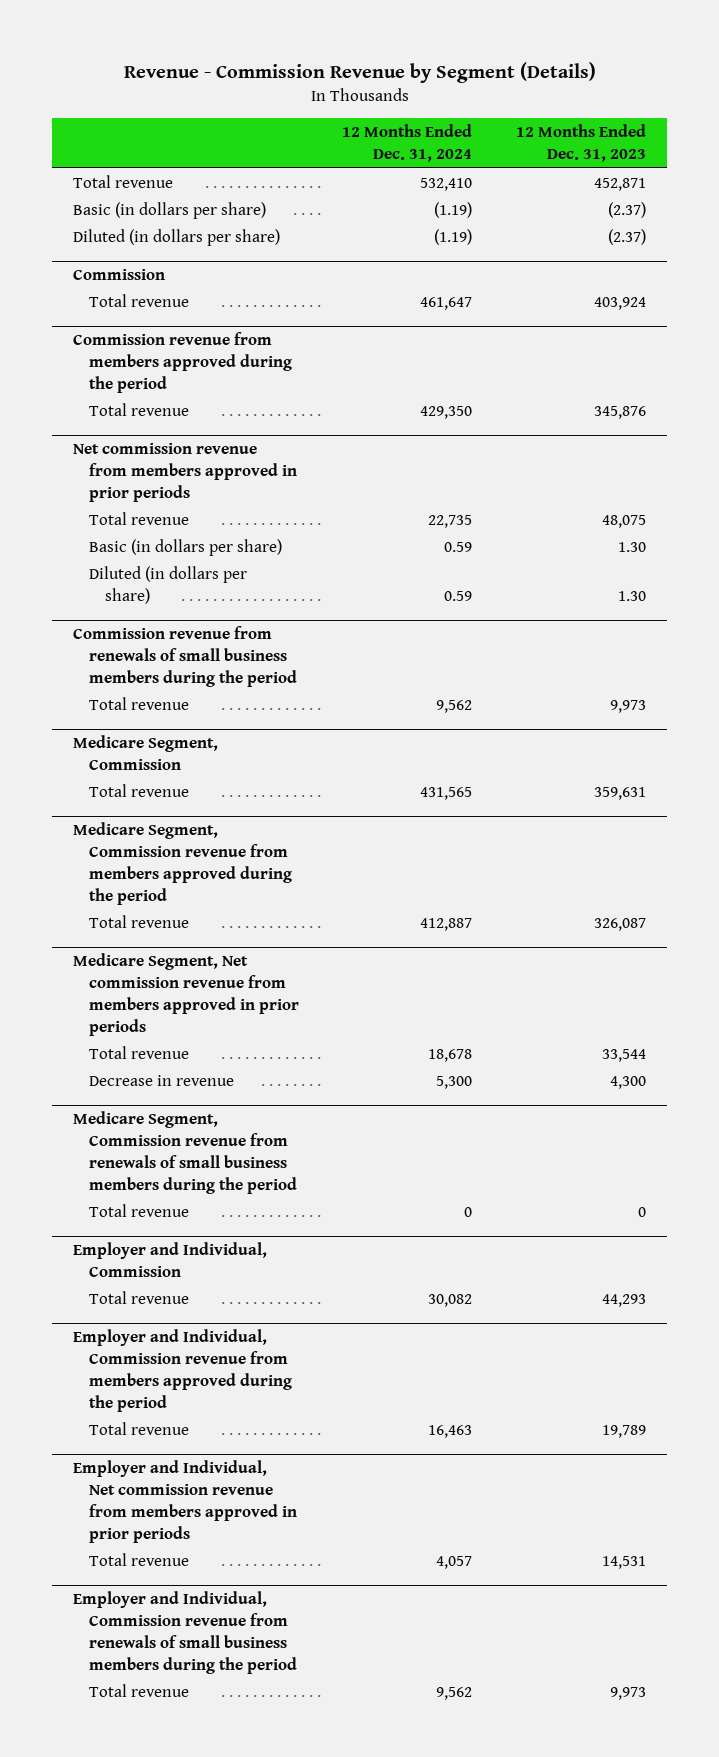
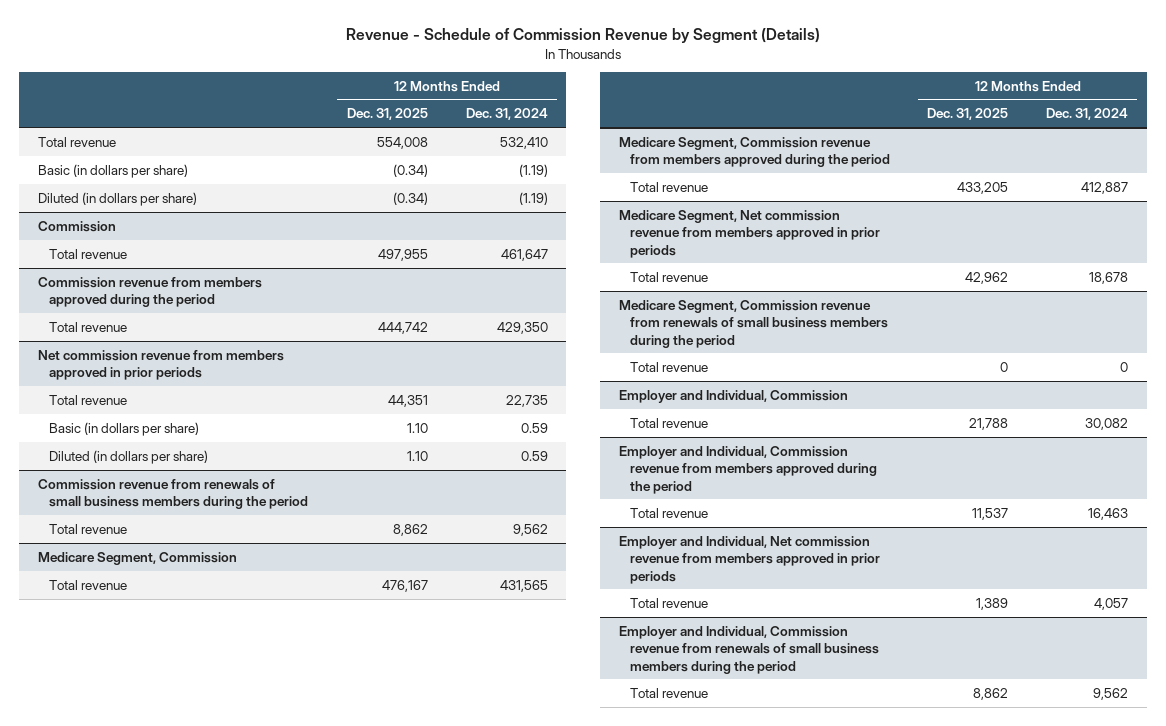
- Revenue - Commission Revenue by Segment (Details)
+ Revenue - Schedule of Commission Revenue by Segment (Details)
- | 12 Months Ended Dec. 31, 2024 | 12 Months Ended Dec. 31, 2023
+ | 12 Months Ended Dec. 31, 2025 | 12 Months Ended Dec. 31, 2024
@ Medicare Segment, Net commission revenue from members approved in prior periods
- Decrease in revenue | 5,300 | 4,300

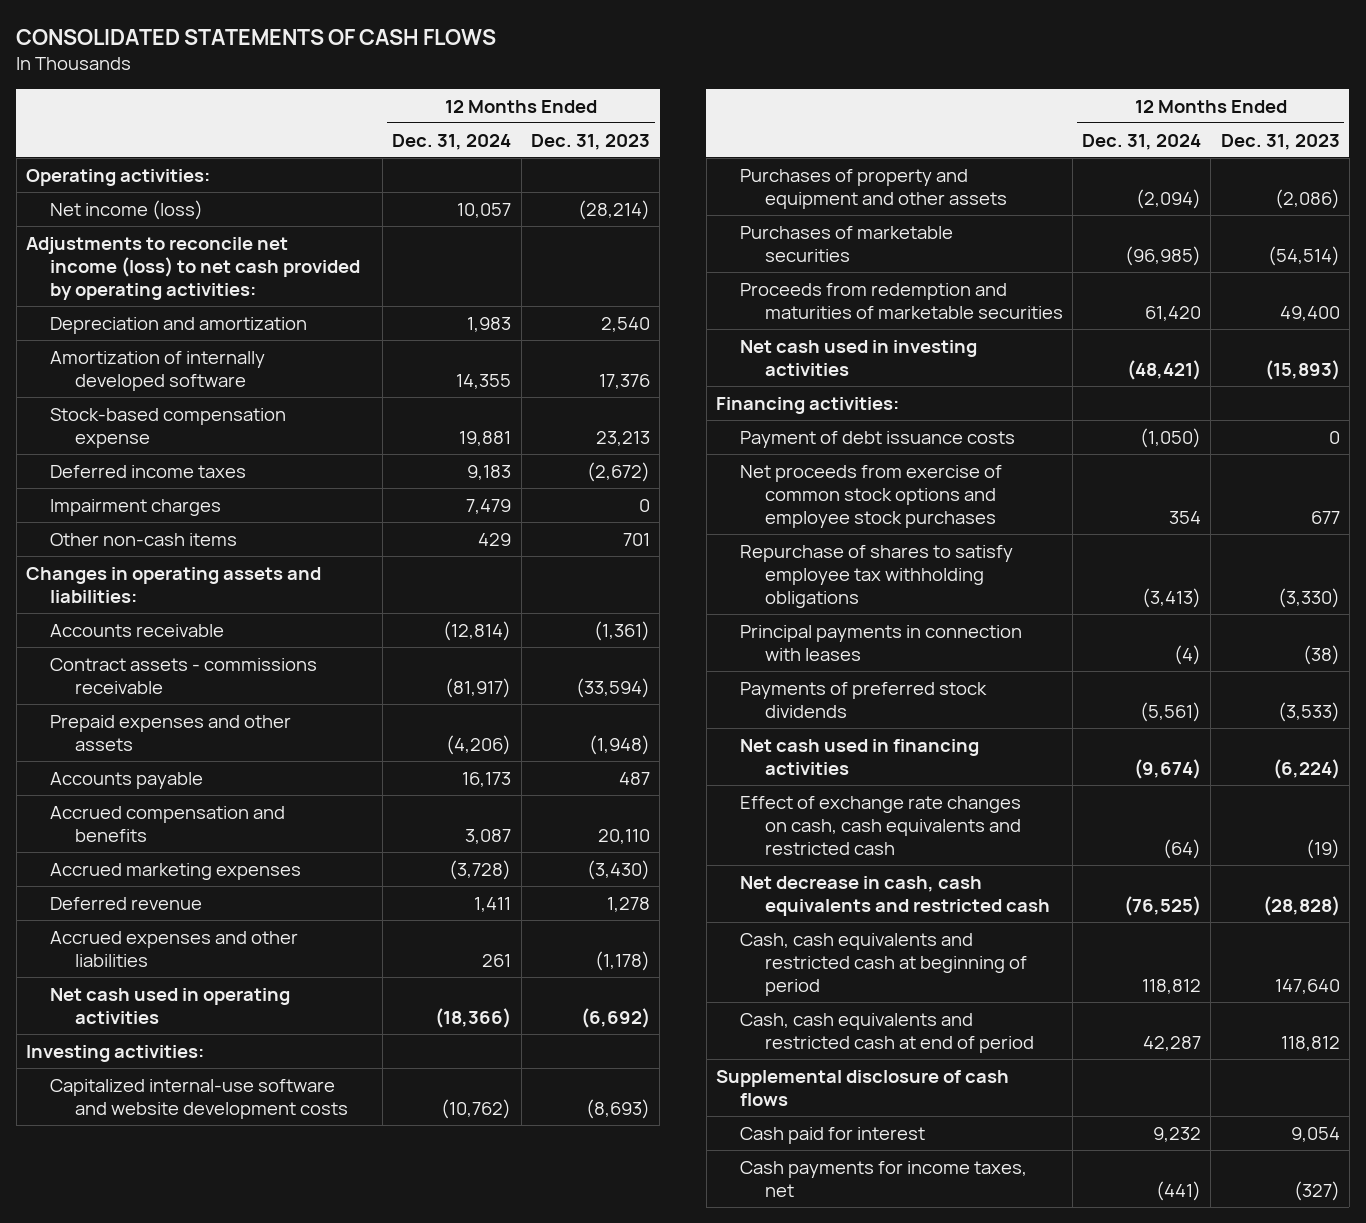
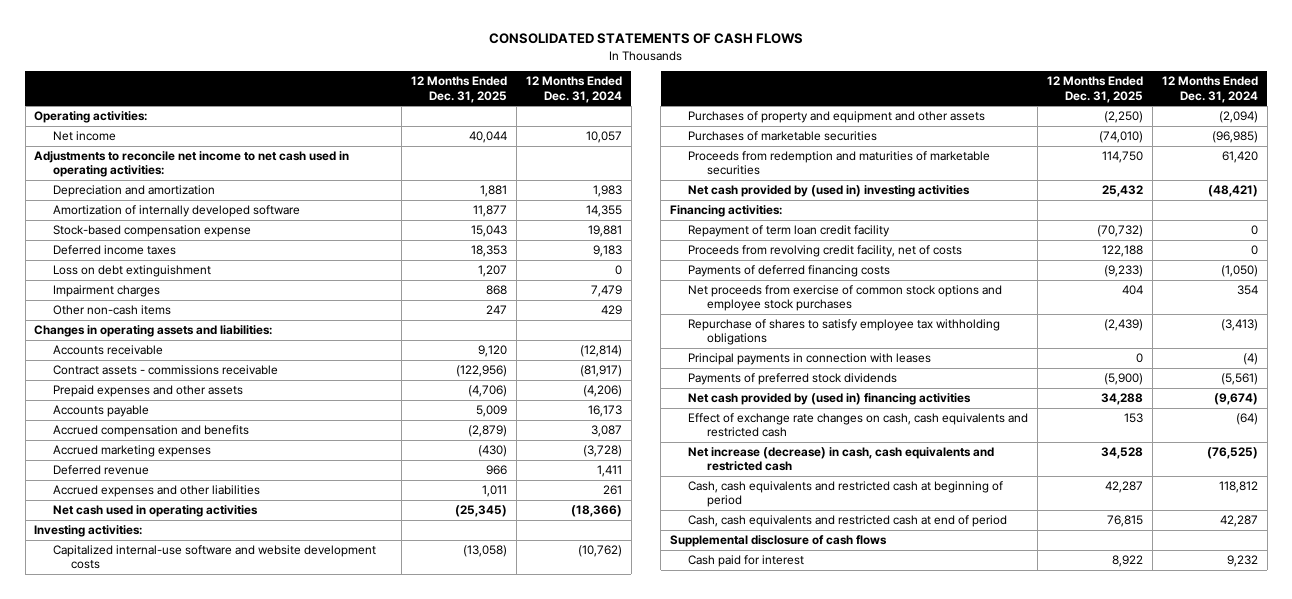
- | 12 Months Ended Dec. 31, 2024 | 12 Months Ended Dec. 31, 2023
+ | 12 Months Ended Dec. 31, 2025 | 12 Months Ended Dec. 31, 2024
- Net income (loss) | 10,057 | (28,214)
- Adjustments to reconcile net income (loss) to net cash provided by operating activities:
+ Net income | 40,044 | 10,057
+ Adjustments to reconcile net income to net cash used in operating activities:
+ Loss on debt extinguishment | 1,207 | 0
- Net cash used in investing activities | (48,421) | (15,893)
+ Net cash provided by (used in) investing activities | 25,432 | (48,421)
- Payment of debt issuance costs | (1,050) | 0
+ Repayment of term loan credit facility | (70,732) | 0
+ Proceeds from revolving credit facility, net of costs | 122,188 | 0
+ Payments of deferred financing costs | (9,233) | (1,050)
- Net cash used in financing activities | (9,674) | (6,224)
+ Net cash provided by (used in) financing activities | 34,288 | (9,674)
- Net decrease in cash, cash equivalents and restricted cash | (76,525) | (28,828)
+ Net increase (decrease) in cash, cash equivalents and restricted cash | 34,528 | (76,525)
- Cash payments for income taxes, net | (441) | (327)

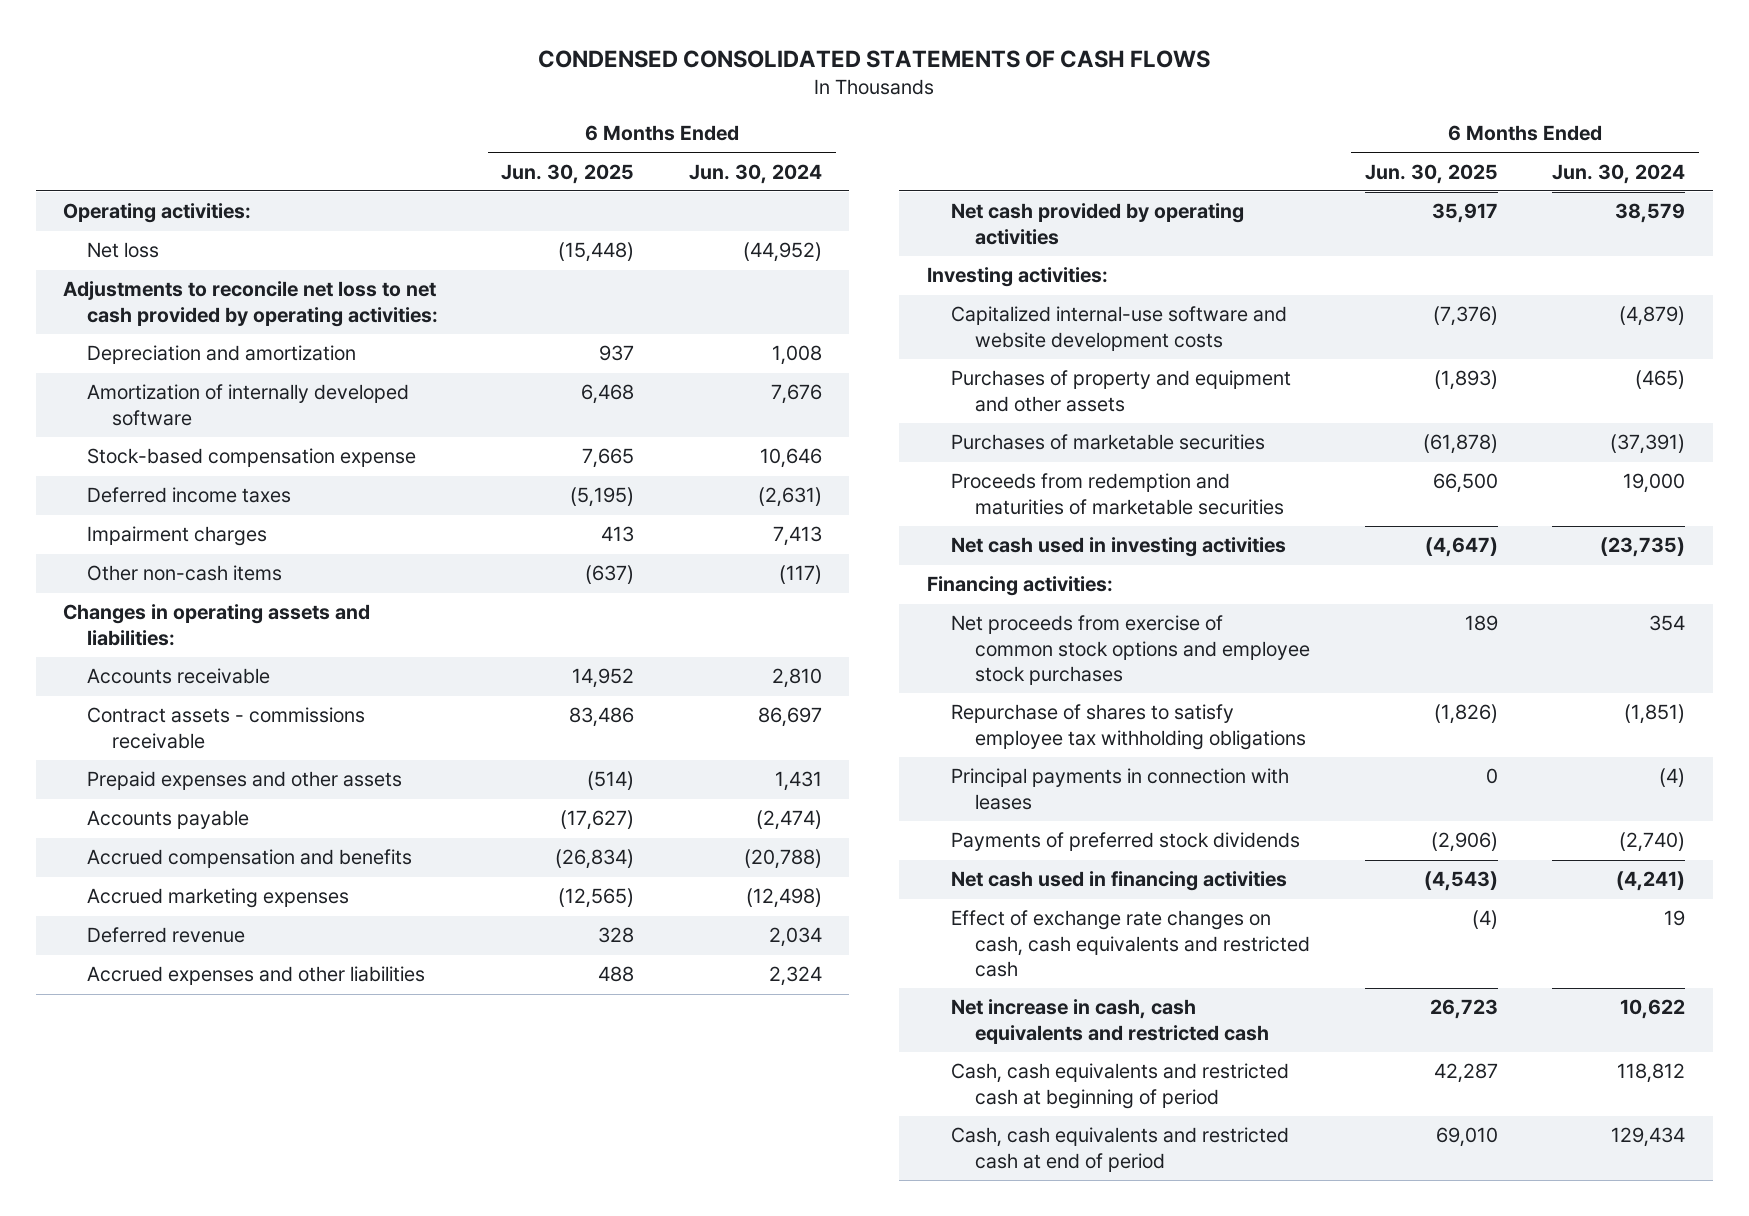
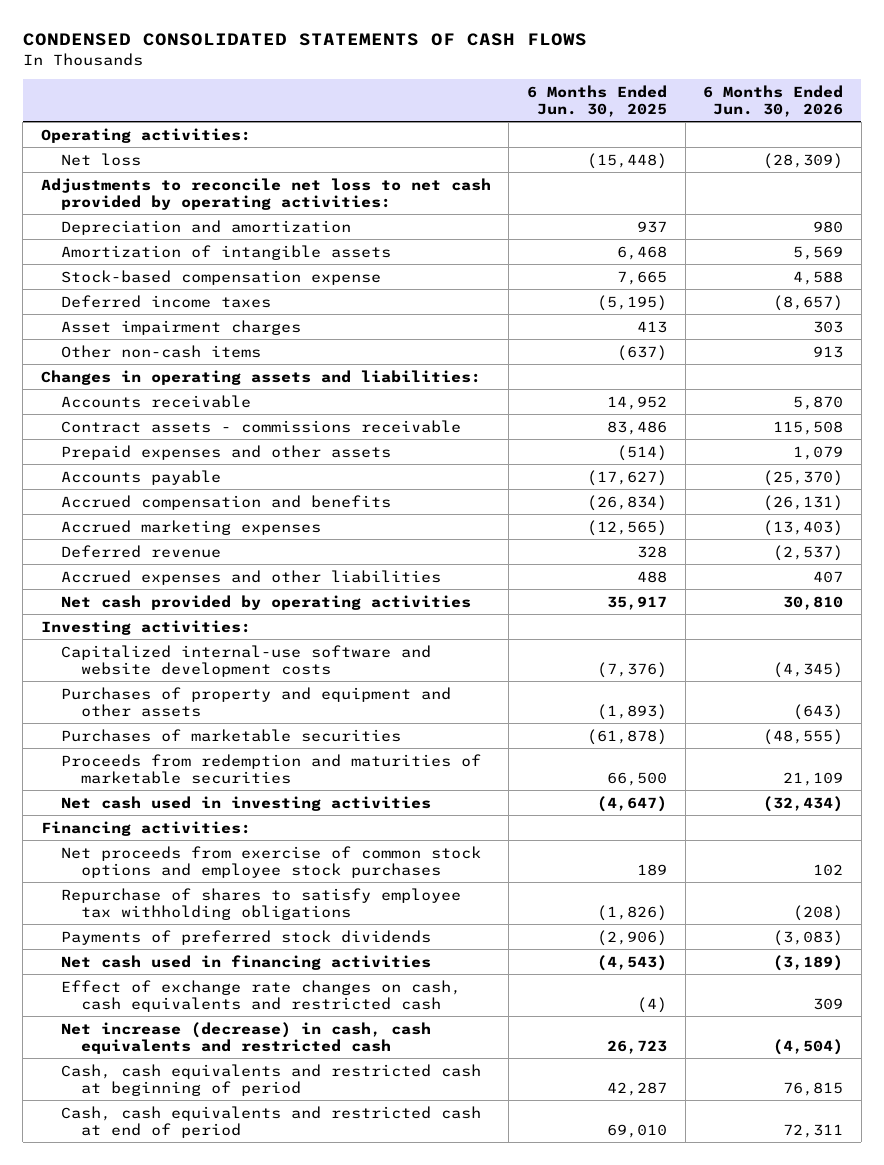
- | 6 Months Ended Jun. 30, 2025 | 6 Months Ended Jun. 30, 2024
+ | 6 Months Ended Jun. 30, 2025 | 6 Months Ended Jun. 30, 2026
- Amortization of internally developed software | 6,468 | 7,676
+ Amortization of intangible assets | 6,468 | 5,569
- Impairment charges | 413 | 7,413
+ Asset impairment charges | 413 | 303
- Principal payments in connection with leases | 0 | (4)
- Net increase in cash, cash equivalents and restricted cash | 26,723 | 10,622
+ Net increase (decrease) in cash, cash equivalents and restricted cash | 26,723 | (4,504)

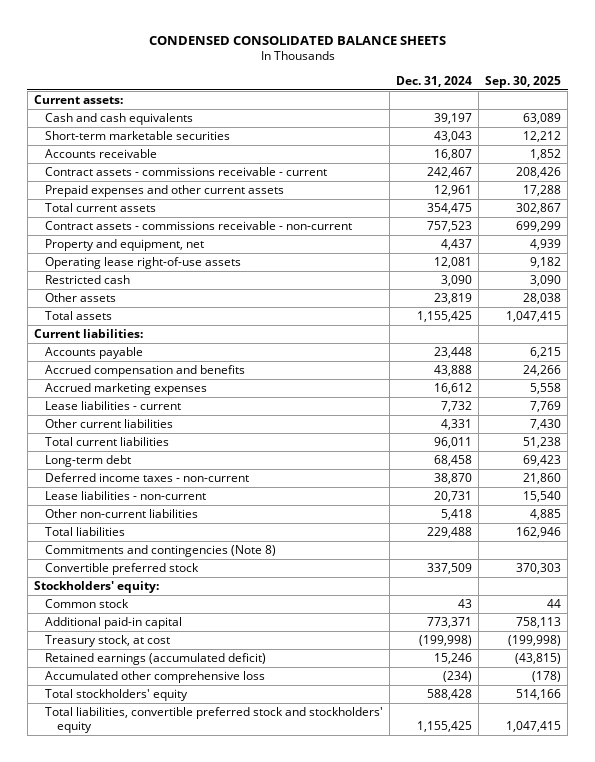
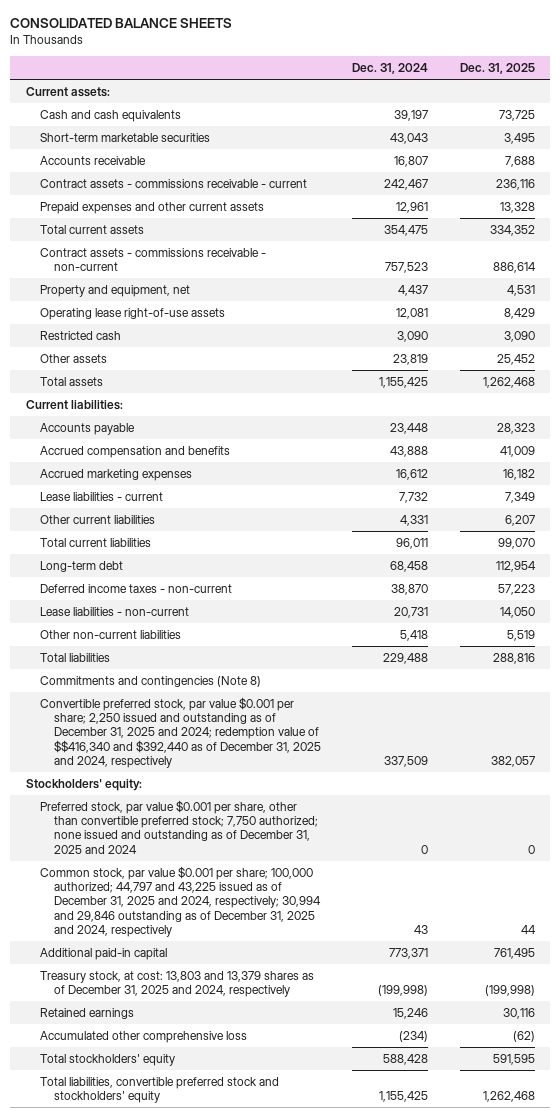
- CONDENSED CONSOLIDATED BALANCE SHEETS
+ CONSOLIDATED BALANCE SHEETS
- | Dec. 31, 2024 | Sep. 30, 2025
+ | Dec. 31, 2024 | Dec. 31, 2025
- Convertible preferred stock | 337,509 | 370,303
+ Convertible preferred stock, par value $0.001 per share; 2,250 issued and outstanding as of December 31, 2025 and 2024; redemption value of $$416,340 and $392,440 as of December 31, 2025 and 2024, respectively | 337,509 | 382,057
- Common stock | 43 | 44
+ Preferred stock, par value $0.001 per share, other than convertible preferred stock; 7,750 authorized; none issued and outstanding as of December 31, 2025 and 2024 | 0 | 0
+ Common stock, par value $0.001 per share; 100,000 authorized; 44,797 and 43,225 issued as of December 31, 2025 and 2024, respectively; 30,994 and 29,846 outstanding as of December 31, 2025 and 2024, respectively | 43 | 44
- Treasury stock, at cost | (199,998) | (199,998)
- Retained earnings (accumulated deficit) | 15,246 | (43,815)
+ Treasury stock, at cost: 13,803 and 13,379 shares as of December 31, 2025 and 2024, respectively | (199,998) | (199,998)
+ Retained earnings | 15,246 | 30,116

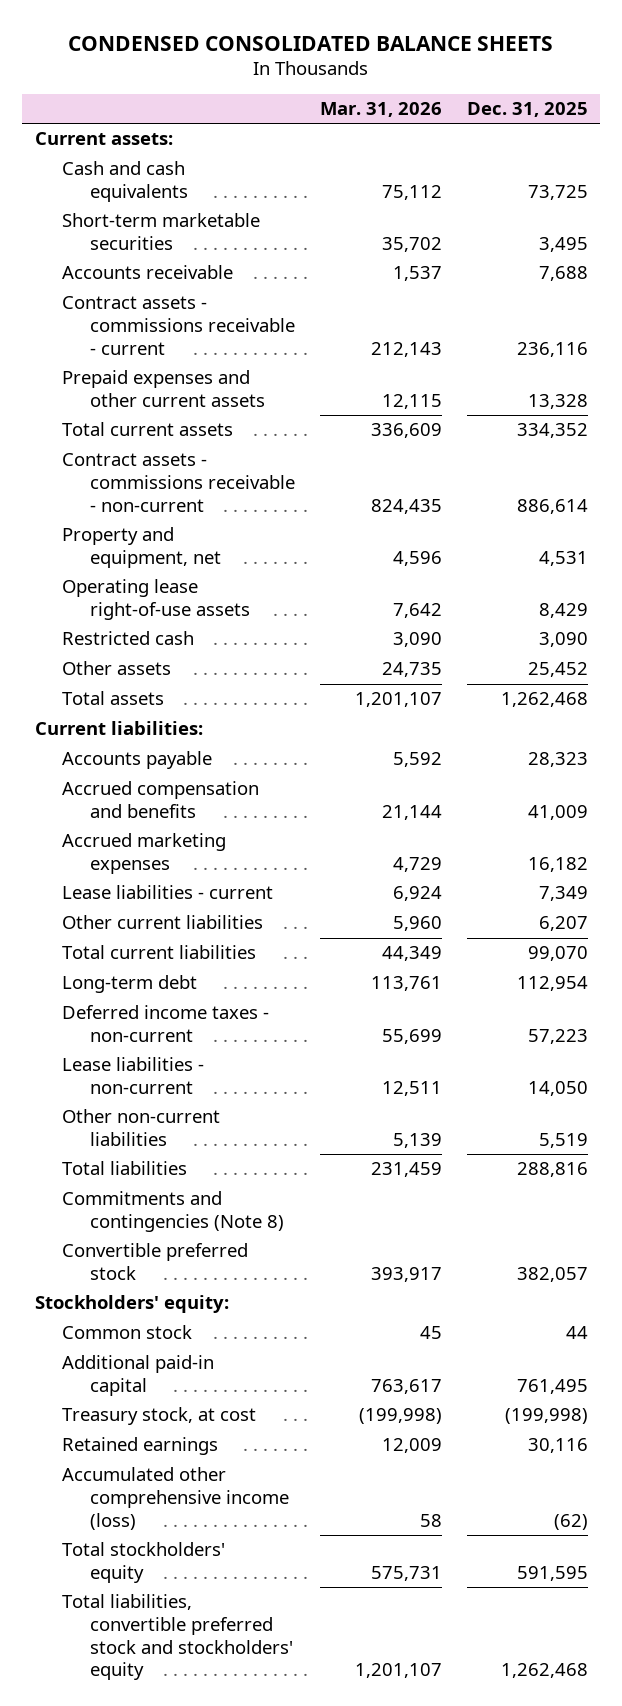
- CONSOLIDATED BALANCE SHEETS
+ CONDENSED CONSOLIDATED BALANCE SHEETS
- | Dec. 31, 2024 | Dec. 31, 2025
+ | Mar. 31, 2026 | Dec. 31, 2025
- Convertible preferred stock, par value $0.001 per share; 2,250 issued and outstanding as of December 31, 2025 and 2024; redemption value of $$416,340 and $392,440 as of December 31, 2025 and 2024, respectively | 337,509 | 382,057
+ Convertible preferred stock | 393,917 | 382,057
- Preferred stock, par value $0.001 per share, other than convertible preferred stock; 7,750 authorized; none issued and outstanding as of December 31, 2025 and 2024 | 0 | 0
- Common stock, par value $0.001 per share; 100,000 authorized; 44,797 and 43,225 issued as of December 31, 2025 and 2024, respectively; 30,994 and 29,846 outstanding as of December 31, 2025 and 2024, respectively | 43 | 44
+ Common stock | 45 | 44
- Treasury stock, at cost: 13,803 and 13,379 shares as of December 31, 2025 and 2024, respectively | (199,998) | (199,998)
+ Treasury stock, at cost | (199,998) | (199,998)
- Accumulated other comprehensive loss | (234) | (62)
+ Accumulated other comprehensive income (loss) | 58 | (62)

